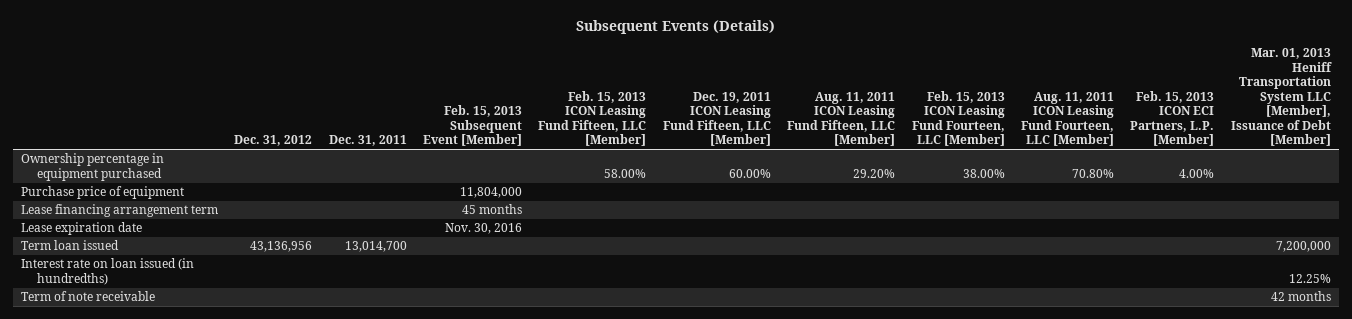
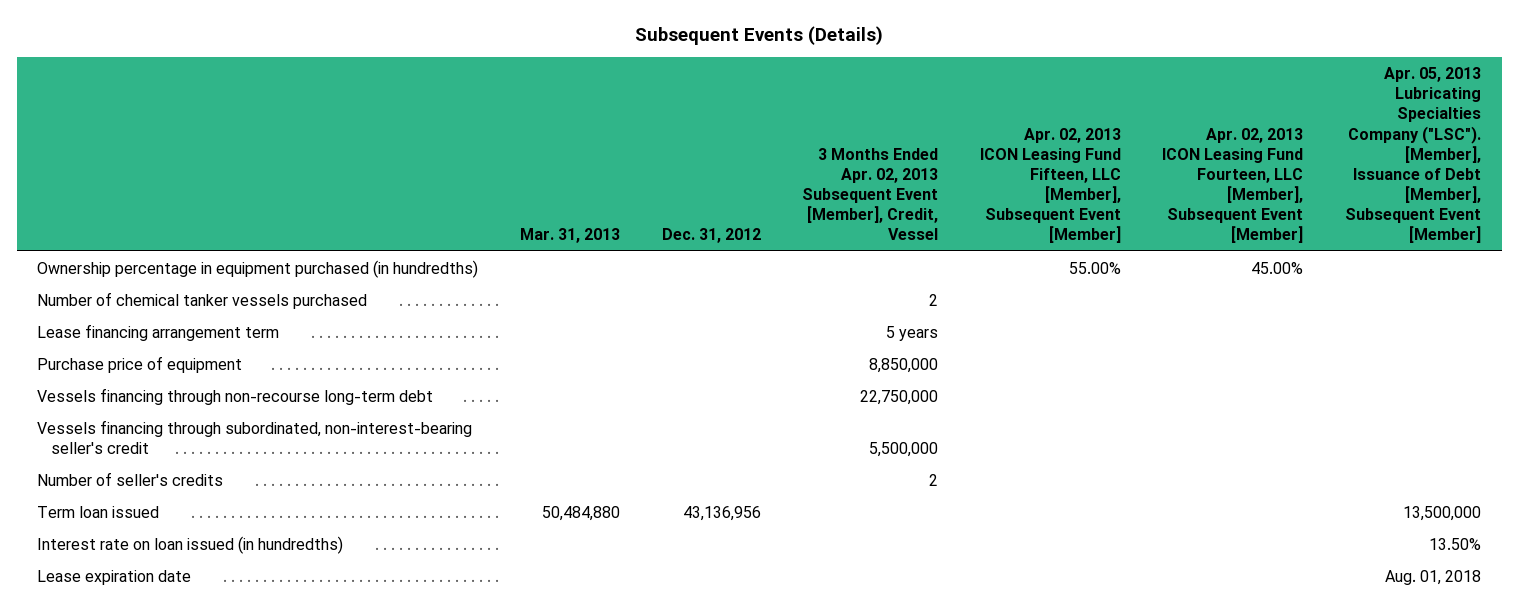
- | Dec. 31, 2012 | Dec. 31, 2011 | Feb. 15, 2013 Subsequent Event [Member] | Feb. 15, 2013 ICON Leasing Fund Fifteen, LLC [Member] | Dec. 19, 2011 ICON Leasing Fund Fifteen, LLC [Member] | Aug. 11, 2011 ICON Leasing Fund Fifteen, LLC [Member] | Feb. 15, 2013 ICON Leasing Fund Fourteen, LLC [Member] | Aug. 11, 2011 ICON Leasing Fund Fourteen, LLC [Member] | Feb. 15, 2013 ICON ECI Partners, L.P. [Member] | Mar. 01, 2013 Heniff Transportation System LLC [Member], Issuance of Debt [Member]
+ | Mar. 31, 2013 | Dec. 31, 2012 | 3 Months Ended Apr. 02, 2013 Subsequent Event [Member], Credit, Vessel | Apr. 02, 2013 ICON Leasing Fund Fifteen, LLC [Member], Subsequent Event [Member] | Apr. 02, 2013 ICON Leasing Fund Fourteen, LLC [Member], Subsequent Event [Member] | Apr. 05, 2013 Lubricating Specialties Company ("LSC"). [Member], Issuance of Debt [Member], Subsequent Event [Member]
- Ownership percentage in equipment purchased | | | | 58.00% | 60.00% | 29.20% | 38.00% | 70.80% | 4.00% |
+ Ownership percentage in equipment purchased (in hundredths) | | | | 55.00% | 45.00% |
+ Number of chemical tanker vessels purchased | | | 2 | | |
moved down: Purchase price of equipment | | | 8,850,000 | | |
+ Vessels financing through non-recourse long-term debt | | | 22,750,000 | | |
+ Vessels financing through subordinated, non-interest-bearing seller's credit | | | 5,500,000 | | |
+ Number of seller's credits | | | 2 | | |
- Term of note receivable | | | | | | | | | | 42 months
moved down: Lease expiration date | | | | | | Aug. 01, 2018

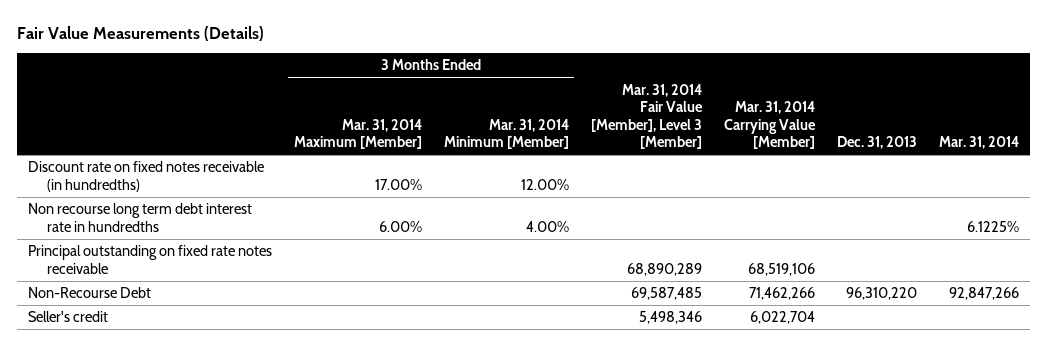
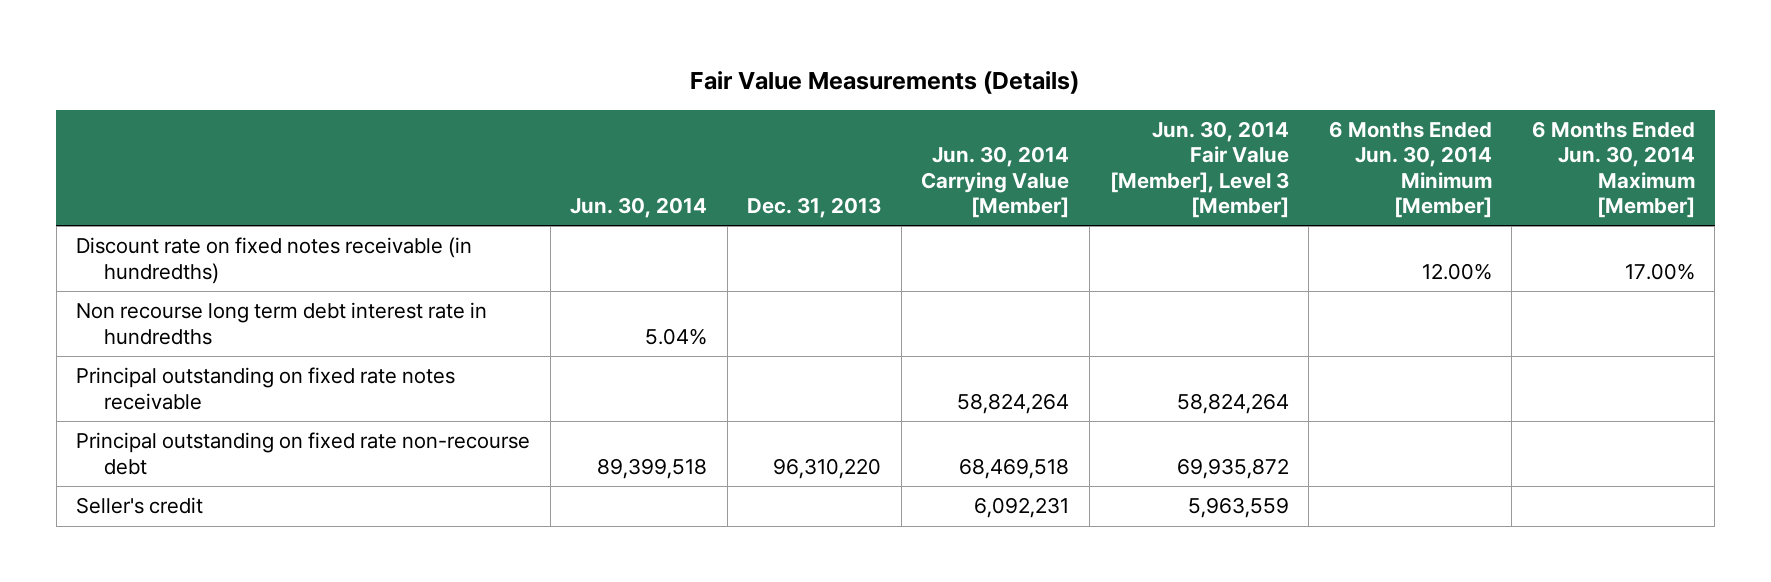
- | 3 Months Ended Mar. 31, 2014 Maximum [Member] | 3 Months Ended Mar. 31, 2014 Minimum [Member] | Mar. 31, 2014 Fair Value [Member], Level 3 [Member] | Mar. 31, 2014 Carrying Value [Member] | Dec. 31, 2013 | Mar. 31, 2014
+ | Jun. 30, 2014 | Dec. 31, 2013 | Jun. 30, 2014 Carrying Value [Member] | Jun. 30, 2014 Fair Value [Member], Level 3 [Member] | 6 Months Ended Jun. 30, 2014 Minimum [Member] | 6 Months Ended Jun. 30, 2014 Maximum [Member]
- Non-Recourse Debt | | | 69,587,485 | 71,462,266 | 96,310,220 | 92,847,266
+ Principal outstanding on fixed rate non-recourse debt | 89,399,518 | 96,310,220 | 68,469,518 | 69,935,872 | |

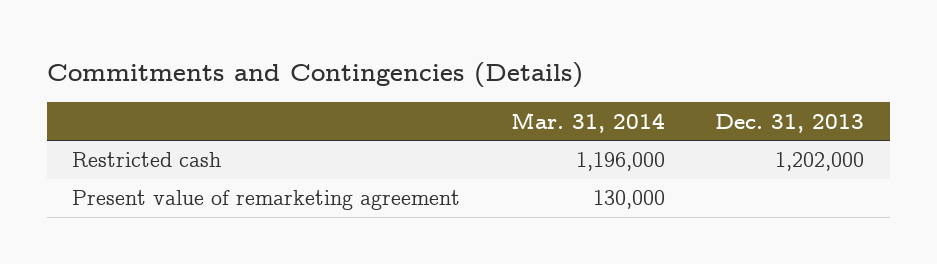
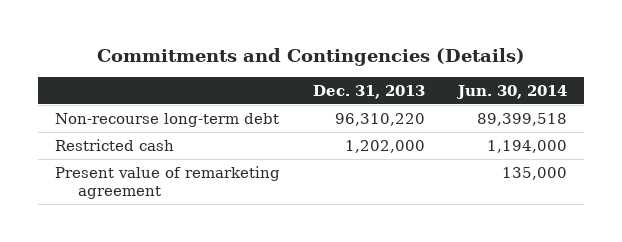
- | Mar. 31, 2014 | Dec. 31, 2013
+ | Dec. 31, 2013 | Jun. 30, 2014
+ Non-recourse long-term debt | 96,310,220 | 89,399,518

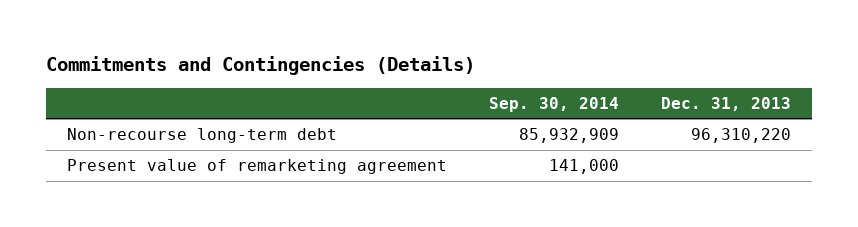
- | Dec. 31, 2013 | Jun. 30, 2014
+ | Sep. 30, 2014 | Dec. 31, 2013
- Restricted cash | 1,202,000 | 1,194,000

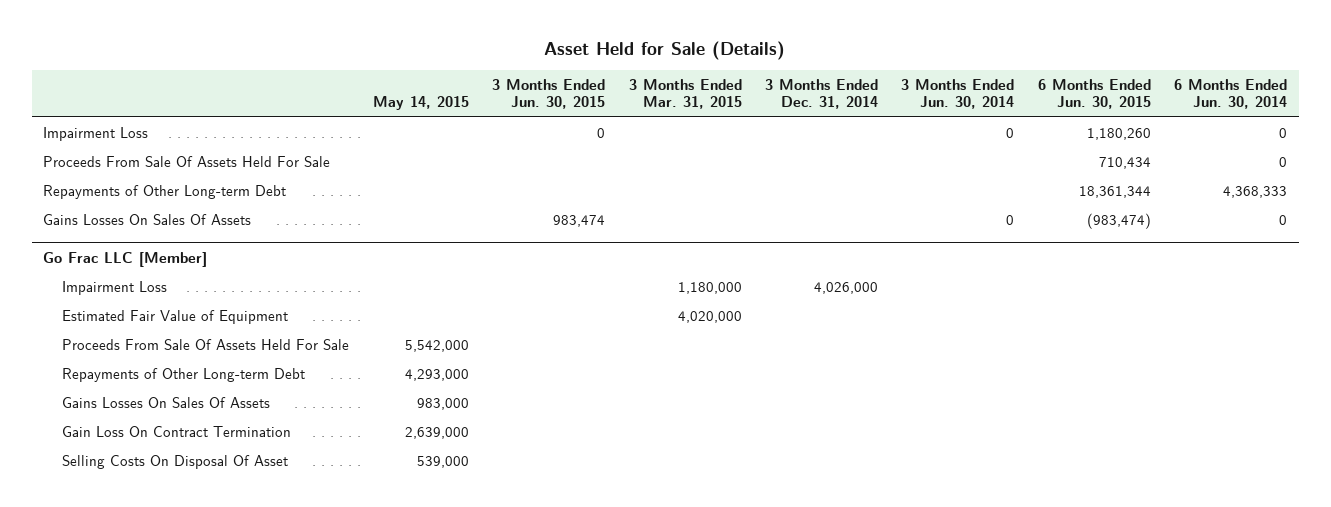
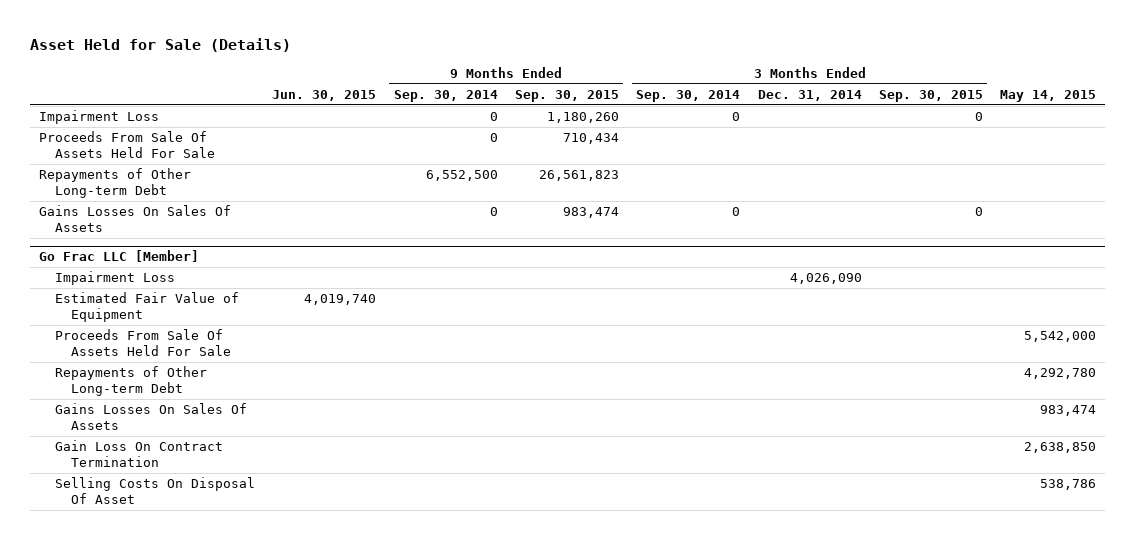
- | May 14, 2015 | 3 Months Ended Jun. 30, 2015 | 3 Months Ended Mar. 31, 2015 | 3 Months Ended Dec. 31, 2014 | 3 Months Ended Jun. 30, 2014 | 6 Months Ended Jun. 30, 2015 | 6 Months Ended Jun. 30, 2014
+ | Jun. 30, 2015 | 9 Months Ended Sep. 30, 2014 | 9 Months Ended Sep. 30, 2015 | 3 Months Ended Sep. 30, 2014 | 3 Months Ended Dec. 31, 2014 | 3 Months Ended Sep. 30, 2015 | May 14, 2015
@ Go Frac LLC [Member]
- Impairment Loss | | | 1,180,000 | 4,026,000 | | |
+ Impairment Loss | | | | | 4,026,090 | |
- Repayments of Other Long-term Debt | 4,293,000 | | | | | |
- Gains Losses On Sales Of Assets | 983,000 | | | | | |
- Gain Loss On Contract Termination | 2,639,000 | | | | | |
- Selling Costs On Disposal Of Asset | 539,000 | | | | | |
+ Repayments of Other Long-term Debt | | | | | | | 4,292,780
+ Gains Losses On Sales Of Assets | | | | | | | 983,474
+ Gain Loss On Contract Termination | | | | | | | 2,638,850
+ Selling Costs On Disposal Of Asset | | | | | | | 538,786

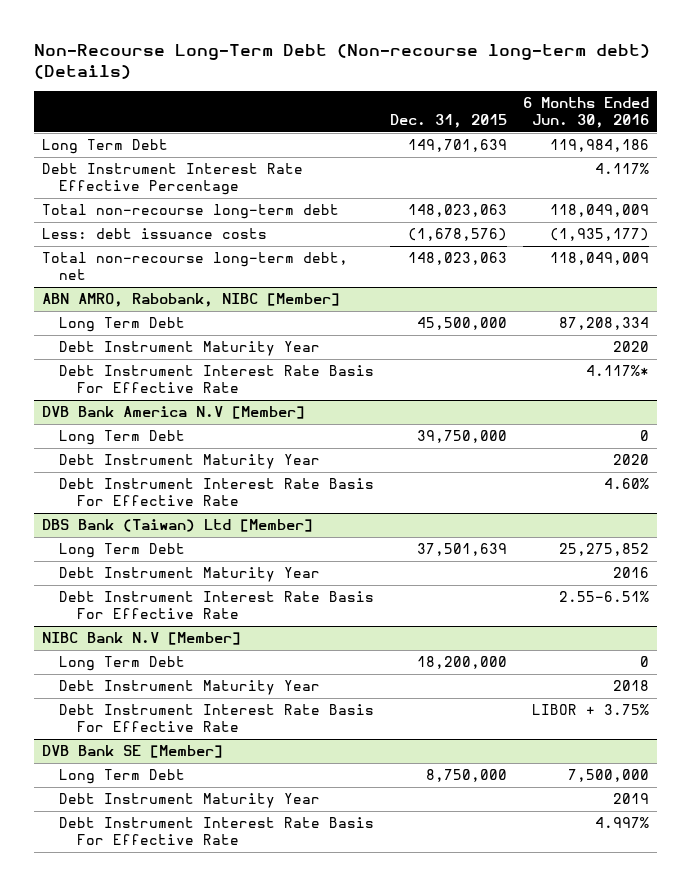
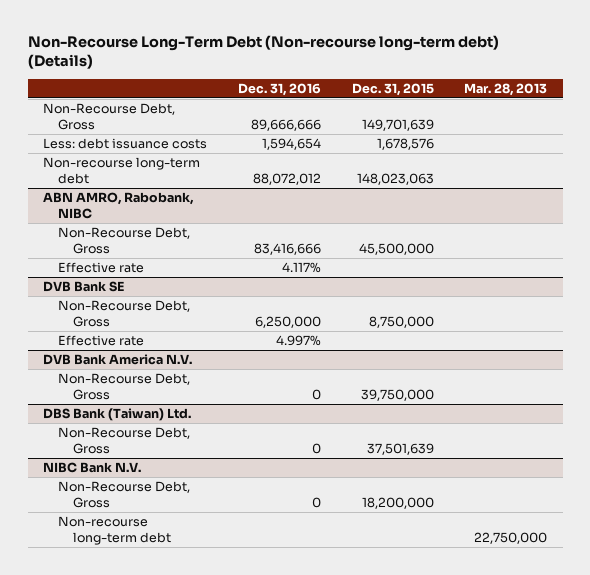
- | Dec. 31, 2015 | 6 Months Ended Jun. 30, 2016
+ | Dec. 31, 2016 | Dec. 31, 2015 | Mar. 28, 2013
- Long Term Debt | 149,701,639 | 119,984,186
- Debt Instrument Interest Rate Effective Percentage | | 4.117%
- Total non-recourse long-term debt | 148,023,063 | 118,049,009
- Less: debt issuance costs | (1,678,576) | (1,935,177)
- Total non-recourse long-term debt, net | 148,023,063 | 118,049,009
- ABN AMRO, Rabobank, NIBC [Member]
- Long Term Debt | 45,500,000 | 87,208,334
- Debt Instrument Maturity Year | | 2020
- Debt Instrument Interest Rate Basis For Effective Rate | | 4.117%*
- DVB Bank America N.V [Member]
- Long Term Debt | 39,750,000 | 0
- Debt Instrument Maturity Year | | 2020
- Debt Instrument Interest Rate Basis For Effective Rate | | 4.60%
- DBS Bank (Taiwan) Ltd [Member]
- Long Term Debt | 37,501,639 | 25,275,852
- Debt Instrument Maturity Year | | 2016
- Debt Instrument Interest Rate Basis For Effective Rate | | 2.55-6.51%
- NIBC Bank N.V [Member]
- Long Term Debt | 18,200,000 | 0
- Debt Instrument Maturity Year | | 2018
- Debt Instrument Interest Rate Basis For Effective Rate | | LIBOR + 3.75%
- DVB Bank SE [Member]
- Long Term Debt | 8,750,000 | 7,500,000
- Debt Instrument Maturity Year | | 2019
- Debt Instrument Interest Rate Basis For Effective Rate | | 4.997%
+ Non-Recourse Debt, Gross | 89,666,666 | 149,701,639 |
+ Less: debt issuance costs | 1,594,654 | 1,678,576 |
+ Non-recourse long-term debt | 88,072,012 | 148,023,063 |
+ ABN AMRO, Rabobank, NIBC
+ Non-Recourse Debt, Gross | 83,416,666 | 45,500,000 |
+ Effective rate | 4.117% | |
+ DVB Bank SE
+ Non-Recourse Debt, Gross | 6,250,000 | 8,750,000 |
+ Effective rate | 4.997% | |
+ DVB Bank America N.V.
+ Non-Recourse Debt, Gross | 0 | 39,750,000 |
+ DBS Bank (Taiwan) Ltd.
+ Non-Recourse Debt, Gross | 0 | 37,501,639 |
+ NIBC Bank N.V.
+ Non-Recourse Debt, Gross | 0 | 18,200,000 |
+ Non-recourse long-term debt | | | 22,750,000

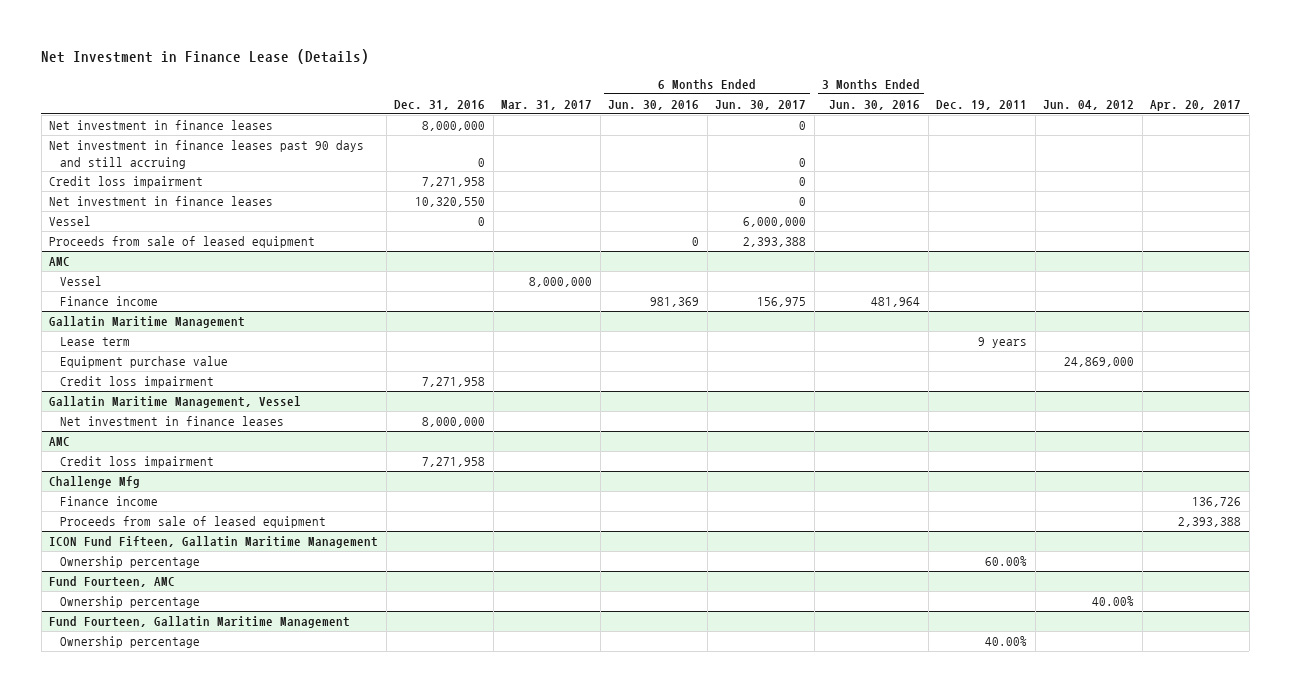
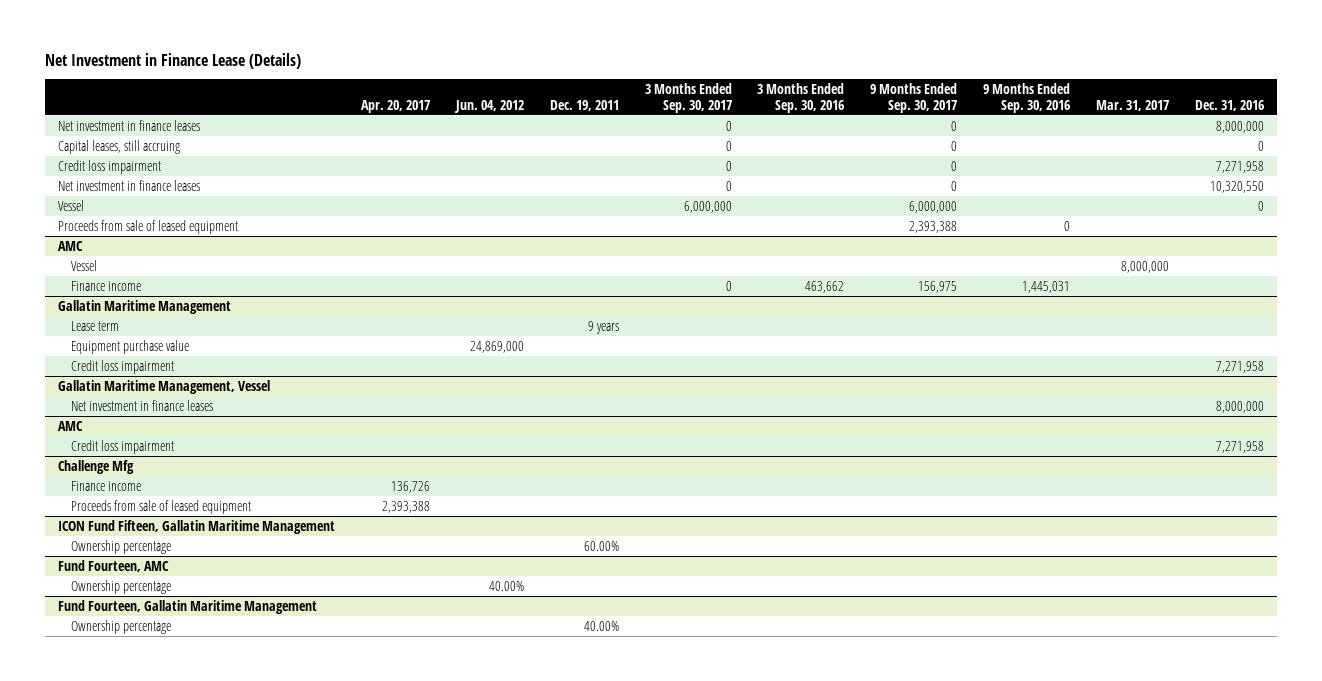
- | Dec. 31, 2016 | Mar. 31, 2017 | 6 Months Ended Jun. 30, 2016 | 6 Months Ended Jun. 30, 2017 | 3 Months Ended Jun. 30, 2016 | Dec. 19, 2011 | Jun. 04, 2012 | Apr. 20, 2017
+ | Apr. 20, 2017 | Jun. 04, 2012 | Dec. 19, 2011 | 3 Months Ended Sep. 30, 2017 | 3 Months Ended Sep. 30, 2016 | 9 Months Ended Sep. 30, 2017 | 9 Months Ended Sep. 30, 2016 | Mar. 31, 2017 | Dec. 31, 2016
- Net investment in finance leases past 90 days and still accruing | 0 | | | 0 | | | |
+ Capital leases, still accruing | | | | 0 | | 0 | | | 0

